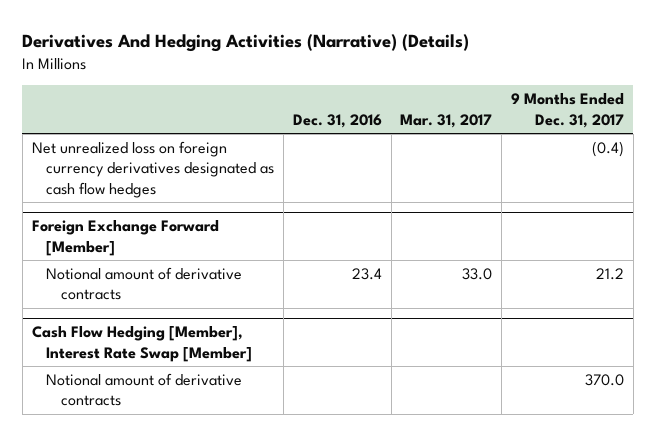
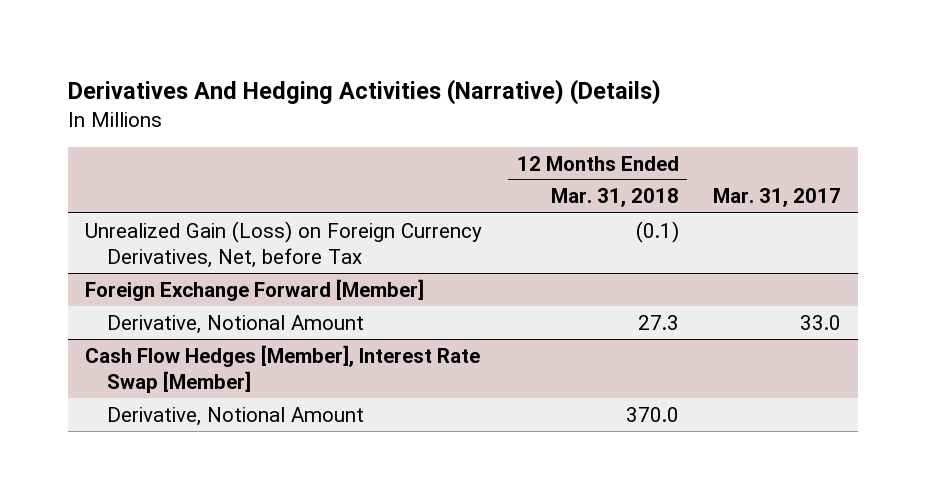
- | Dec. 31, 2016 | Mar. 31, 2017 | 9 Months Ended Dec. 31, 2017
+ | 12 Months Ended Mar. 31, 2018 | Mar. 31, 2017
- Net unrealized loss on foreign currency derivatives designated as cash flow hedges | | | (0.4)
+ Unrealized Gain (Loss) on Foreign Currency Derivatives, Net, before Tax | (0.1) |
@ Foreign Exchange Forward [Member]
- Notional amount of derivative contracts | 23.4 | 33.0 | 21.2
- Cash Flow Hedging [Member], Interest Rate Swap [Member]
- Notional amount of derivative contracts | | | 370.0
@ Foreign Exchange Forward [Member]
+ Derivative, Notional Amount | 27.3 | 33.0
+ Cash Flow Hedges [Member], Interest Rate Swap [Member]
+ Derivative, Notional Amount | 370.0 |

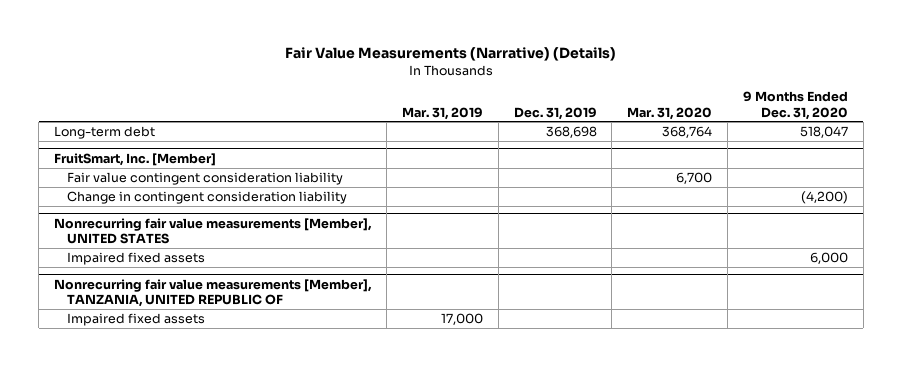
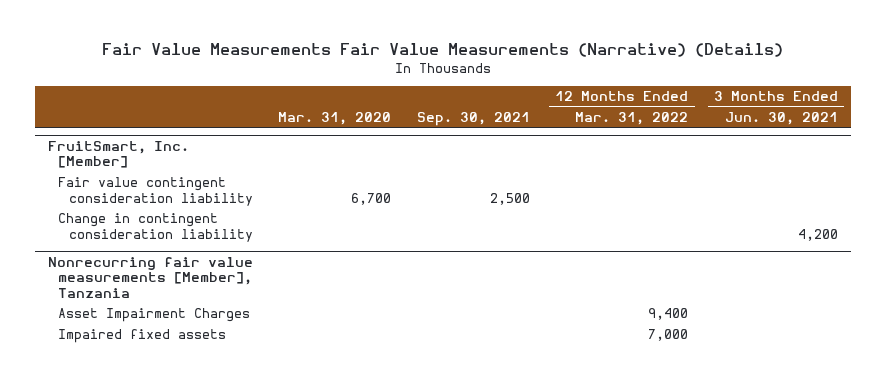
- Fair Value Measurements (Narrative) (Details)
+ Fair Value Measurements Fair Value Measurements (Narrative) (Details)
- | Mar. 31, 2019 | Dec. 31, 2019 | Mar. 31, 2020 | 9 Months Ended Dec. 31, 2020
+ | Mar. 31, 2020 | Sep. 30, 2021 | 12 Months Ended Mar. 31, 2022 | 3 Months Ended Jun. 30, 2021
- Long-term debt | | 368,698 | 368,764 | 518,047
- Nonrecurring fair value measurements [Member], UNITED STATES
- Impaired fixed assets | | | | 6,000
- Nonrecurring fair value measurements [Member], TANZANIA, UNITED REPUBLIC OF
+ Nonrecurring fair value measurements [Member], Tanzania
+ Asset Impairment Charges | | | 9,400 |

